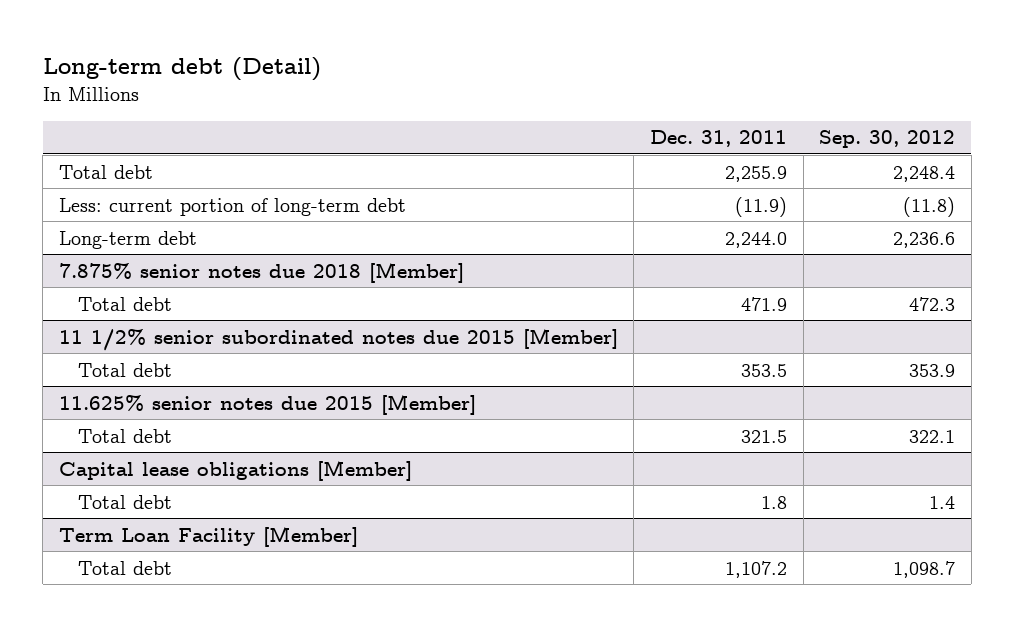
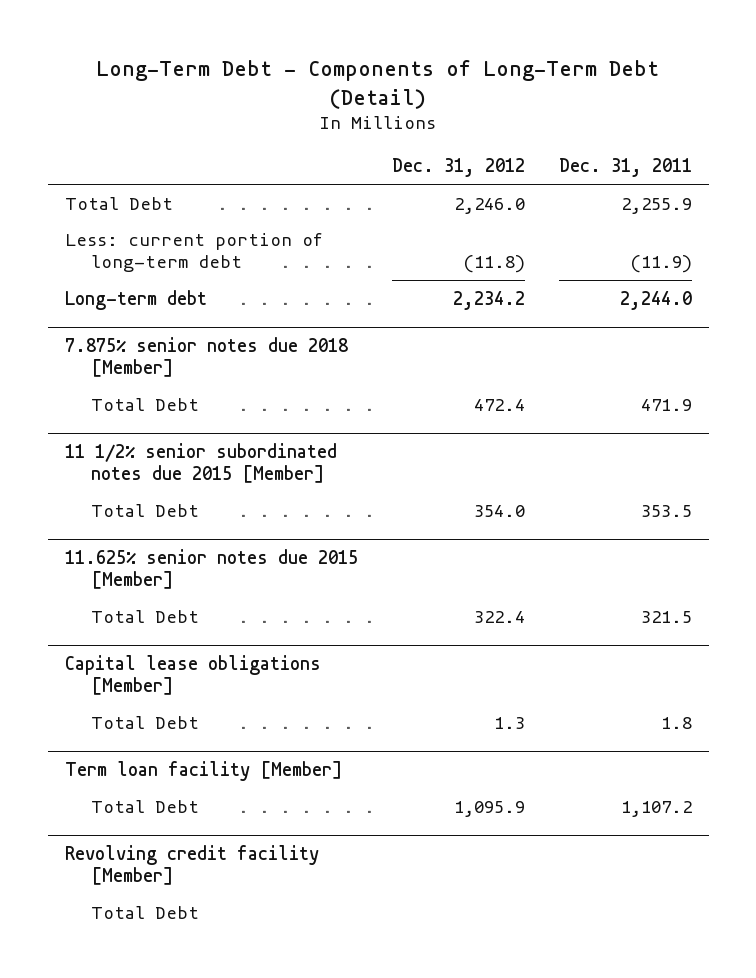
- Long-term debt (Detail)
+ Long-Term Debt - Components of Long-Term Debt (Detail)
- | Dec. 31, 2011 | Sep. 30, 2012
+ | Dec. 31, 2012 | Dec. 31, 2011
- Total debt | 2,255.9 | 2,248.4
+ Total Debt | 2,246.0 | 2,255.9
@ 7.875% senior notes due 2018 [Member]
- Total debt | 471.9 | 472.3
+ Total Debt | 472.4 | 471.9
@ 11 1/2% senior subordinated notes due 2015 [Member]
- Total debt | 353.5 | 353.9
+ Total Debt | 354.0 | 353.5
@ 11.625% senior notes due 2015 [Member]
- Total debt | 321.5 | 322.1
+ Total Debt | 322.4 | 321.5
@ Capital lease obligations [Member]
- Total debt | 1.8 | 1.4
- Term Loan Facility [Member]
- Total debt | 1,107.2 | 1,098.7
@ Capital lease obligations [Member]
+ Total Debt | 1.3 | 1.8
+ Term loan facility [Member]
+ Total Debt | 1,095.9 | 1,107.2
+ Revolving credit facility [Member]
+ Total Debt

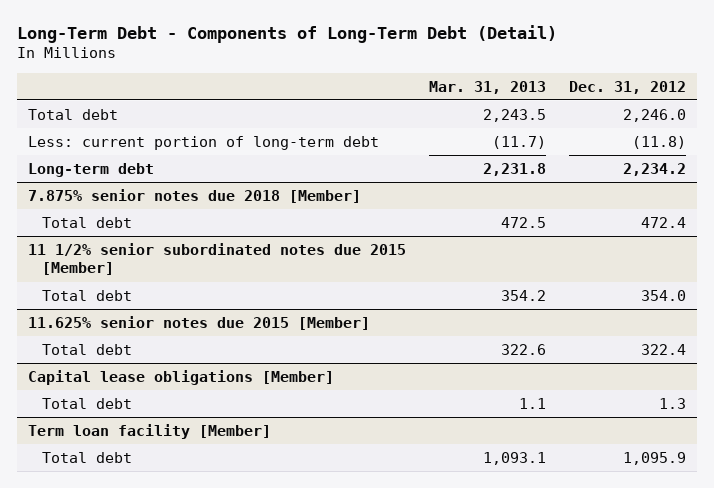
- | Dec. 31, 2012 | Dec. 31, 2011
+ | Mar. 31, 2013 | Dec. 31, 2012
- Total Debt | 2,246.0 | 2,255.9
+ Total debt | 2,243.5 | 2,246.0
@ 7.875% senior notes due 2018 [Member]
- Total Debt | 472.4 | 471.9
+ Total debt | 472.5 | 472.4
@ 11 1/2% senior subordinated notes due 2015 [Member]
- Total Debt | 354.0 | 353.5
+ Total debt | 354.2 | 354.0
@ 11.625% senior notes due 2015 [Member]
- Total Debt | 322.4 | 321.5
+ Total debt | 322.6 | 322.4
@ Capital lease obligations [Member]
- Total Debt | 1.3 | 1.8
+ Total debt | 1.1 | 1.3
@ Term loan facility [Member]
- Total Debt | 1,095.9 | 1,107.2
- Revolving credit facility [Member]
- Total Debt
@ Term loan facility [Member]
+ Total debt | 1,093.1 | 1,095.9

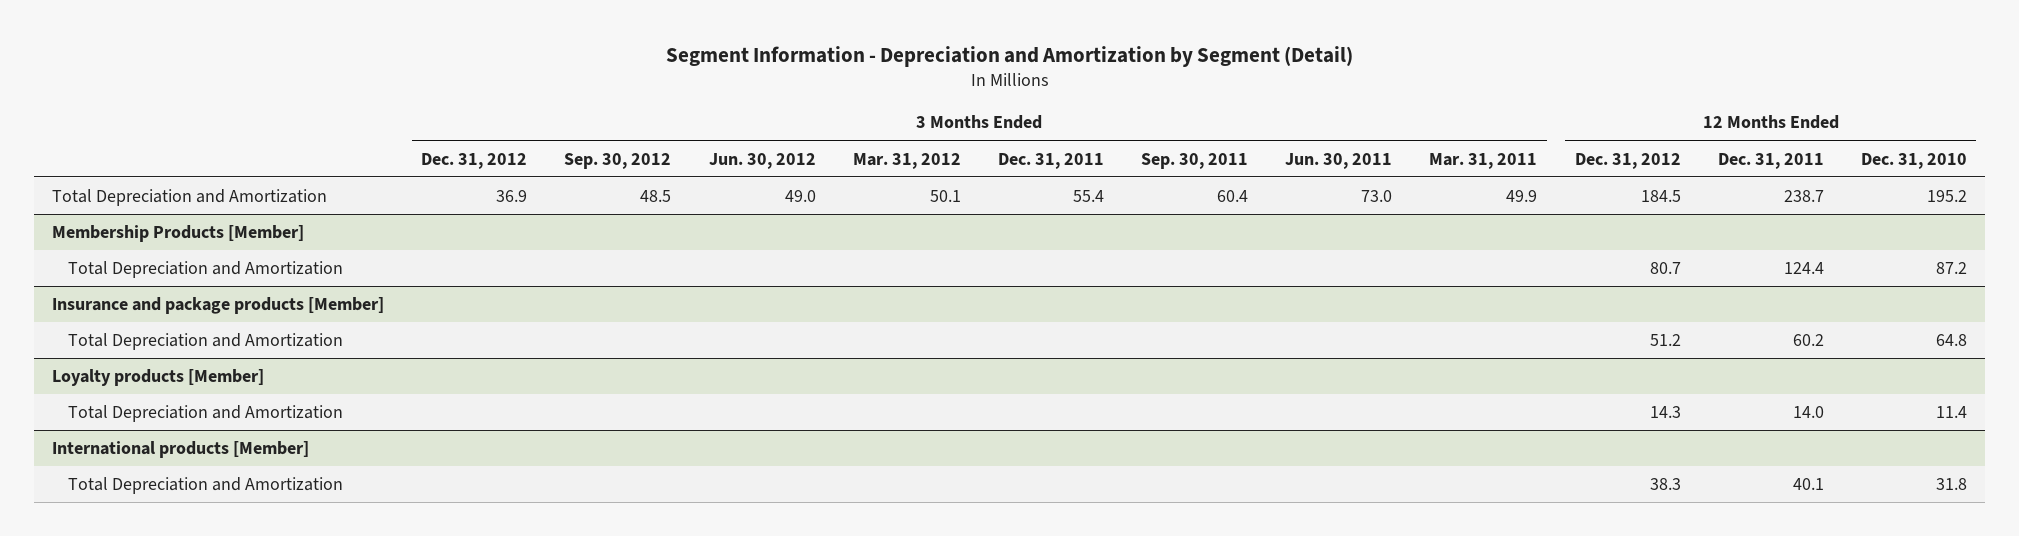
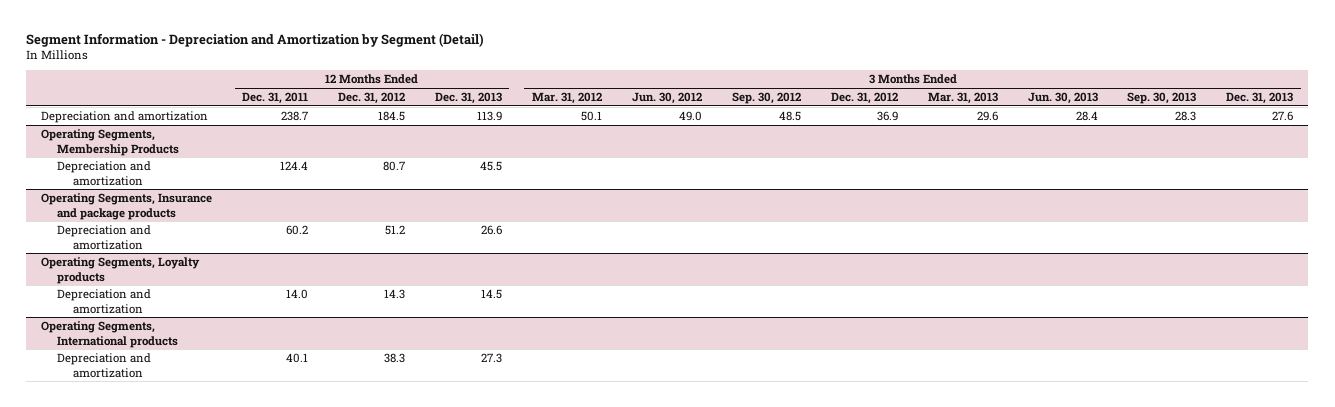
- | 3 Months Ended Dec. 31, 2012 | 3 Months Ended Sep. 30, 2012 | 3 Months Ended Jun. 30, 2012 | 3 Months Ended Mar. 31, 2012 | 3 Months Ended Dec. 31, 2011 | 3 Months Ended Sep. 30, 2011 | 3 Months Ended Jun. 30, 2011 | 3 Months Ended Mar. 31, 2011 | 12 Months Ended Dec. 31, 2012 | 12 Months Ended Dec. 31, 2011 | 12 Months Ended Dec. 31, 2010
+ | 12 Months Ended Dec. 31, 2011 | 12 Months Ended Dec. 31, 2012 | 12 Months Ended Dec. 31, 2013 | 3 Months Ended Mar. 31, 2012 | 3 Months Ended Jun. 30, 2012 | 3 Months Ended Sep. 30, 2012 | 3 Months Ended Dec. 31, 2012 | 3 Months Ended Mar. 31, 2013 | 3 Months Ended Jun. 30, 2013 | 3 Months Ended Sep. 30, 2013 | 3 Months Ended Dec. 31, 2013
- Total Depreciation and Amortization | 36.9 | 48.5 | 49.0 | 50.1 | 55.4 | 60.4 | 73.0 | 49.9 | 184.5 | 238.7 | 195.2
- Membership Products [Member]
- Total Depreciation and Amortization | | | | | | | | | 80.7 | 124.4 | 87.2
- Insurance and package products [Member]
- Total Depreciation and Amortization | | | | | | | | | 51.2 | 60.2 | 64.8
- Loyalty products [Member]
- Total Depreciation and Amortization | | | | | | | | | 14.3 | 14.0 | 11.4
- International products [Member]
- Total Depreciation and Amortization | | | | | | | | | 38.3 | 40.1 | 31.8
+ Depreciation and amortization | 238.7 | 184.5 | 113.9 | 50.1 | 49.0 | 48.5 | 36.9 | 29.6 | 28.4 | 28.3 | 27.6
+ Operating Segments, Membership Products
+ Depreciation and amortization | 124.4 | 80.7 | 45.5 | | | | | | | |
+ Operating Segments, Insurance and package products
+ Depreciation and amortization | 60.2 | 51.2 | 26.6 | | | | | | | |
+ Operating Segments, Loyalty products
+ Depreciation and amortization | 14.0 | 14.3 | 14.5 | | | | | | | |
+ Operating Segments, International products
+ Depreciation and amortization | 40.1 | 38.3 | 27.3 | | | | | | | |

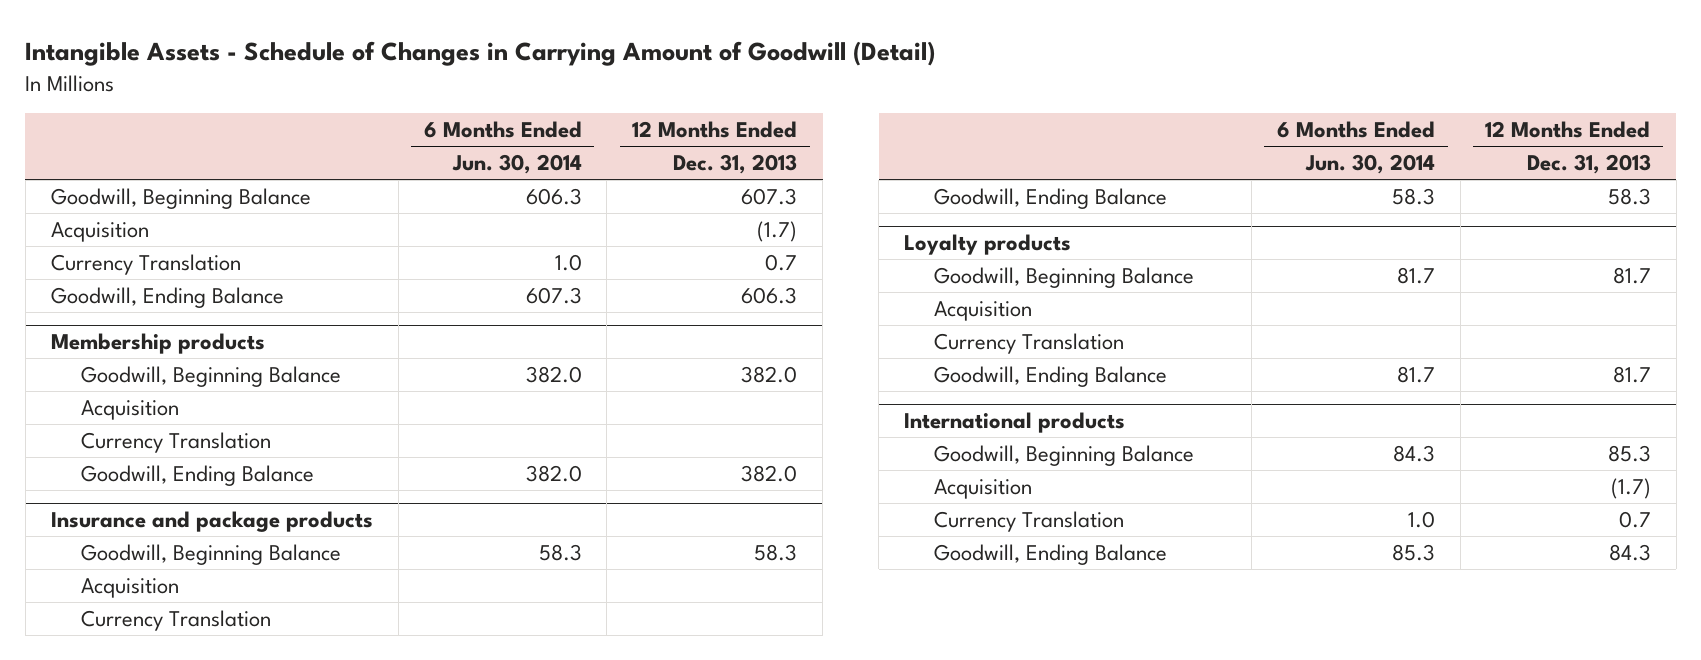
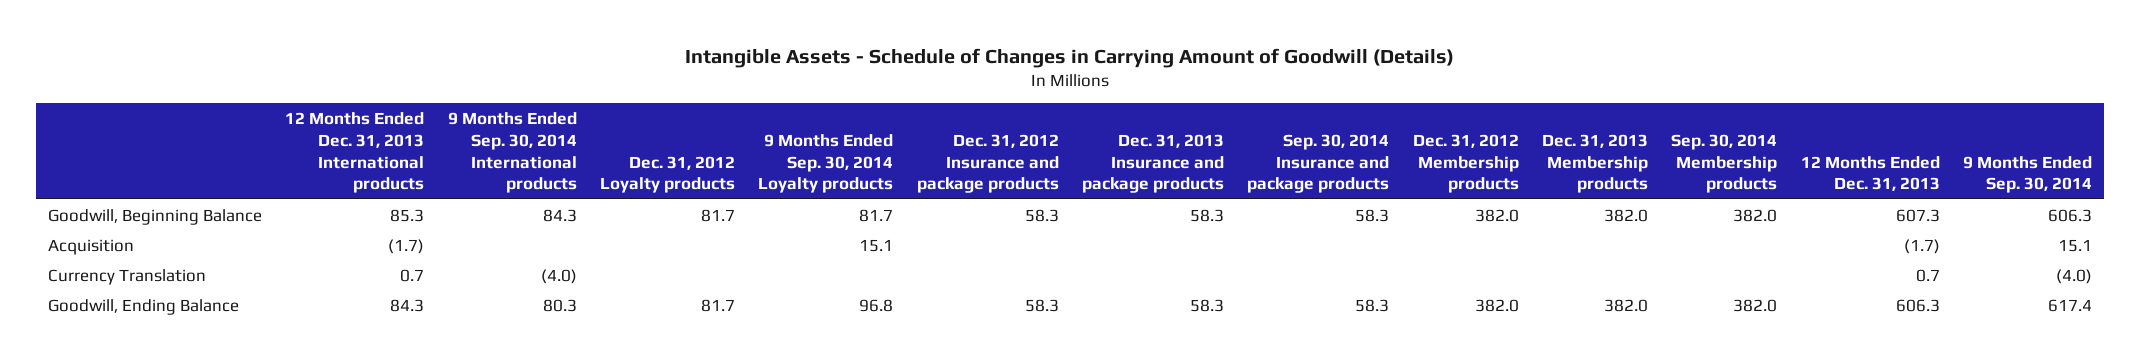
- Intangible Assets - Schedule of Changes in Carrying Amount of Goodwill (Detail)
+ Intangible Assets - Schedule of Changes in Carrying Amount of Goodwill (Details)
- | 6 Months Ended Jun. 30, 2014 | 12 Months Ended Dec. 31, 2013
+ | 12 Months Ended Dec. 31, 2013 International products | 9 Months Ended Sep. 30, 2014 International products | Dec. 31, 2012 Loyalty products | 9 Months Ended Sep. 30, 2014 Loyalty products | Dec. 31, 2012 Insurance and package products | Dec. 31, 2013 Insurance and package products | Sep. 30, 2014 Insurance and package products | Dec. 31, 2012 Membership products | Dec. 31, 2013 Membership products | Sep. 30, 2014 Membership products | 12 Months Ended Dec. 31, 2013 | 9 Months Ended Sep. 30, 2014
- Membership products
- Goodwill, Beginning Balance | 382.0 | 382.0
- Acquisition
- Currency Translation
- Goodwill, Ending Balance | 382.0 | 382.0
- Insurance and package products
- Goodwill, Beginning Balance | 58.3 | 58.3
- Acquisition
- Currency Translation
- Goodwill, Ending Balance | 58.3 | 58.3
- Loyalty products
- Goodwill, Beginning Balance | 81.7 | 81.7
- Acquisition
- Currency Translation
- Goodwill, Ending Balance | 81.7 | 81.7
- International products
- Goodwill, Beginning Balance | 84.3 | 85.3
- Acquisition | | (1.7)
- Currency Translation | 1.0 | 0.7
- Goodwill, Ending Balance | 85.3 | 84.3

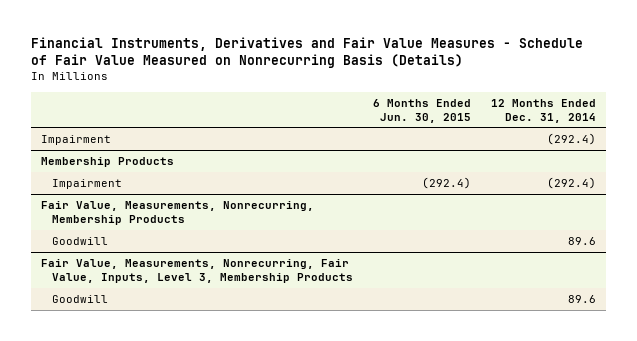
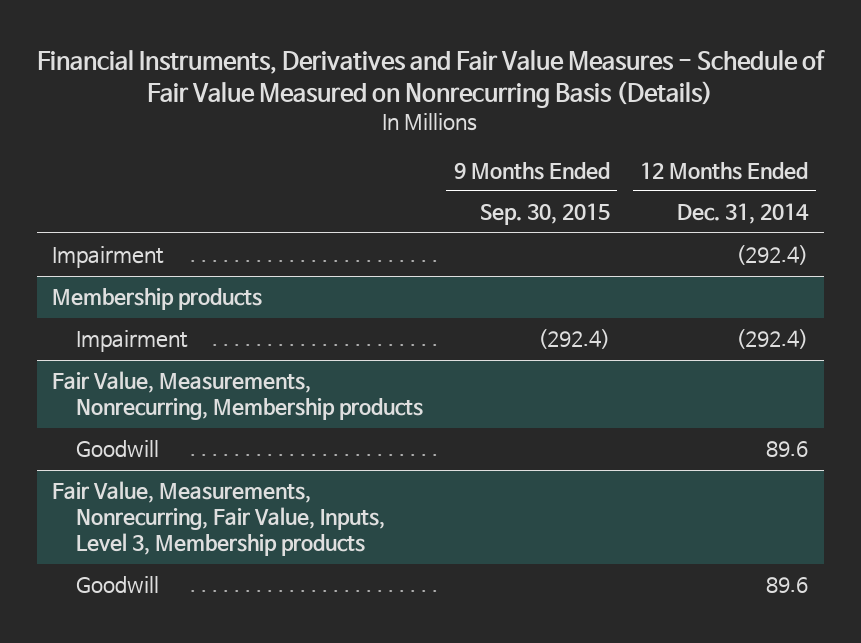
- | 6 Months Ended Jun. 30, 2015 | 12 Months Ended Dec. 31, 2014
+ | 9 Months Ended Sep. 30, 2015 | 12 Months Ended Dec. 31, 2014
- Membership Products
+ Membership products
- Fair Value, Measurements, Nonrecurring, Membership Products
+ Fair Value, Measurements, Nonrecurring, Membership products
- Fair Value, Measurements, Nonrecurring, Fair Value, Inputs, Level 3, Membership Products
+ Fair Value, Measurements, Nonrecurring, Fair Value, Inputs, Level 3, Membership products

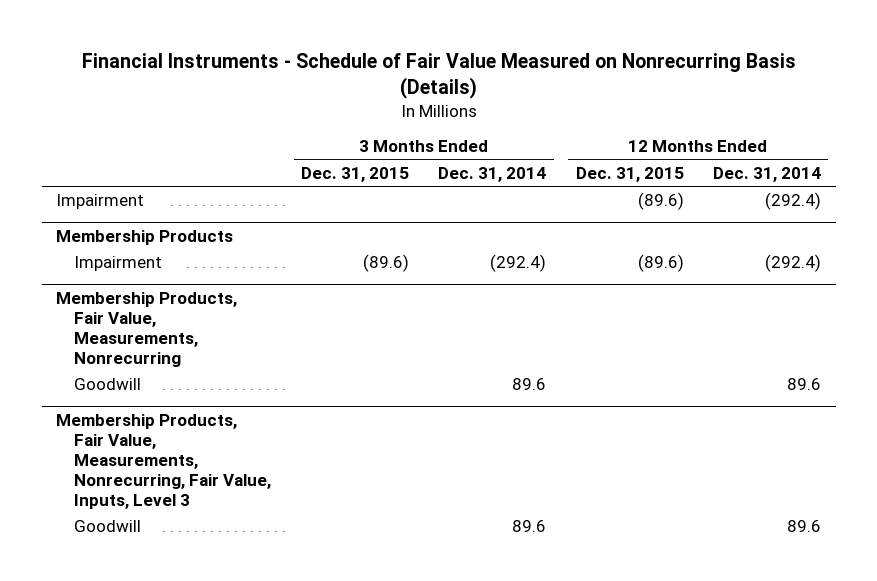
- Financial Instruments, Derivatives and Fair Value Measures - Schedule of Fair Value Measured on Nonrecurring Basis (Details)
+ Financial Instruments - Schedule of Fair Value Measured on Nonrecurring Basis (Details)
- | 9 Months Ended Sep. 30, 2015 | 12 Months Ended Dec. 31, 2014
+ | 3 Months Ended Dec. 31, 2015 | 3 Months Ended Dec. 31, 2014 | 12 Months Ended Dec. 31, 2015 | 12 Months Ended Dec. 31, 2014
- Membership products
+ Membership Products
- Fair Value, Measurements, Nonrecurring, Membership products
+ Membership Products, Fair Value, Measurements, Nonrecurring
- Fair Value, Measurements, Nonrecurring, Fair Value, Inputs, Level 3, Membership products
+ Membership Products, Fair Value, Measurements, Nonrecurring, Fair Value, Inputs, Level 3

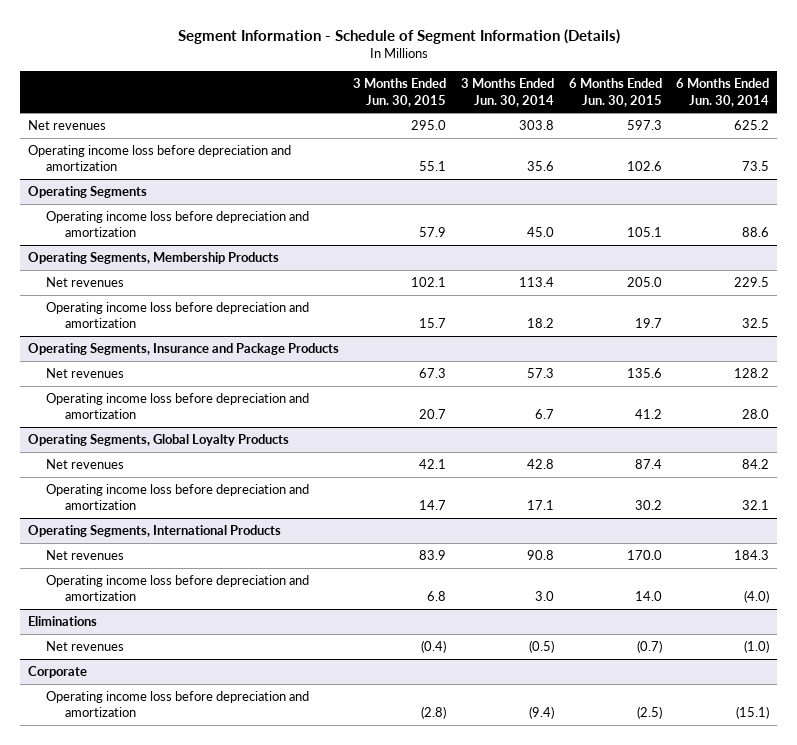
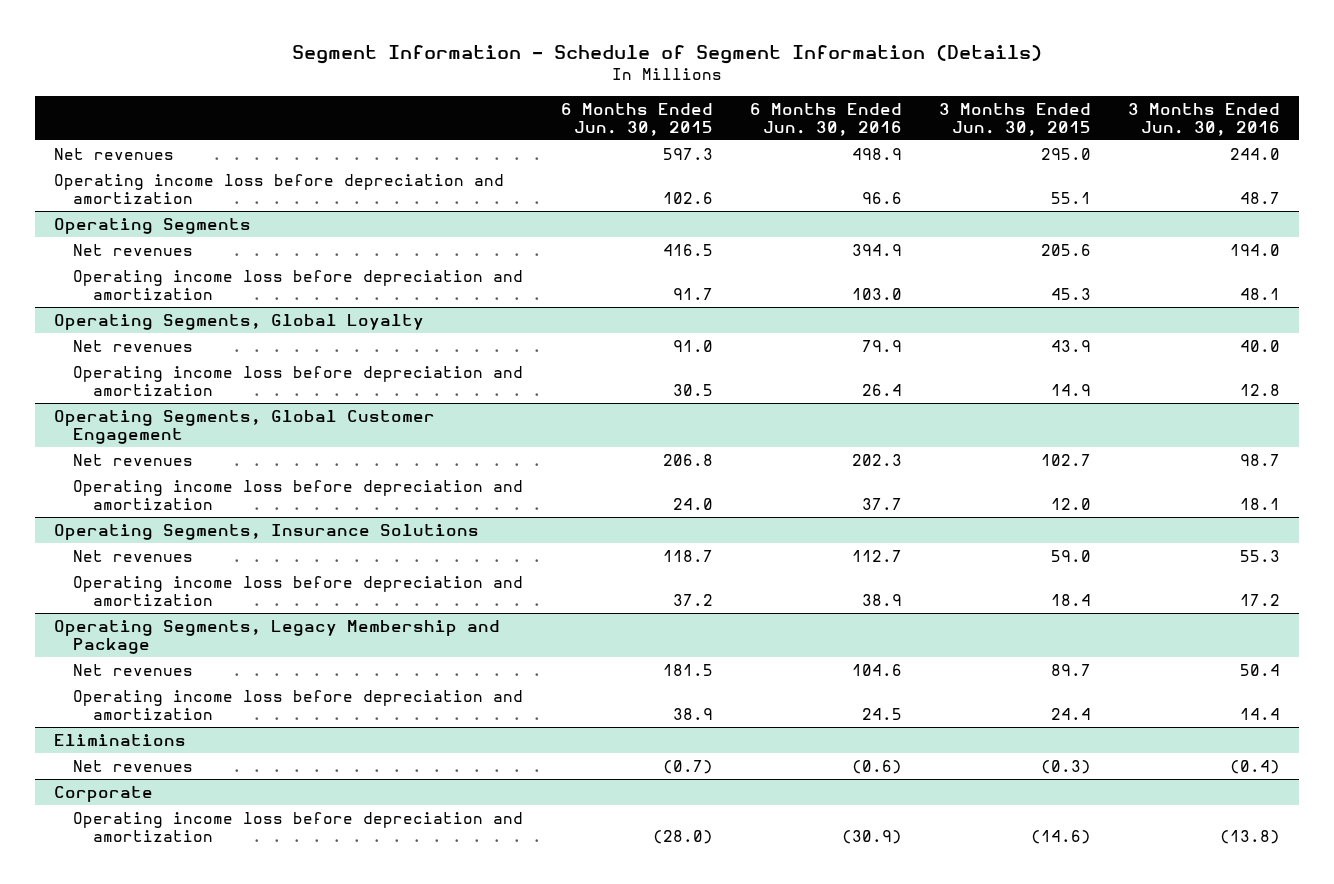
- | 3 Months Ended Jun. 30, 2015 | 3 Months Ended Jun. 30, 2014 | 6 Months Ended Jun. 30, 2015 | 6 Months Ended Jun. 30, 2014
+ | 6 Months Ended Jun. 30, 2015 | 6 Months Ended Jun. 30, 2016 | 3 Months Ended Jun. 30, 2015 | 3 Months Ended Jun. 30, 2016
@ Operating Segments
- Operating income loss before depreciation and amortization | 57.9 | 45.0 | 105.1 | 88.6
- Operating Segments, Membership Products
- Net revenues | 102.1 | 113.4 | 205.0 | 229.5
- Operating income loss before depreciation and amortization | 15.7 | 18.2 | 19.7 | 32.5
- Operating Segments, Insurance and Package Products
- Net revenues | 67.3 | 57.3 | 135.6 | 128.2
- Operating income loss before depreciation and amortization | 20.7 | 6.7 | 41.2 | 28.0
- Operating Segments, Global Loyalty Products
- Net revenues | 42.1 | 42.8 | 87.4 | 84.2
- Operating income loss before depreciation and amortization | 14.7 | 17.1 | 30.2 | 32.1
- Operating Segments, International Products
- Net revenues | 83.9 | 90.8 | 170.0 | 184.3
- Operating income loss before depreciation and amortization | 6.8 | 3.0 | 14.0 | (4.0)
@ Operating Segments
+ Net revenues | 416.5 | 394.9 | 205.6 | 194.0
+ Operating income loss before depreciation and amortization | 91.7 | 103.0 | 45.3 | 48.1
+ Operating Segments, Global Loyalty
+ Net revenues | 91.0 | 79.9 | 43.9 | 40.0
+ Operating income loss before depreciation and amortization | 30.5 | 26.4 | 14.9 | 12.8
+ Operating Segments, Global Customer Engagement
+ Net revenues | 206.8 | 202.3 | 102.7 | 98.7
+ Operating income loss before depreciation and amortization | 24.0 | 37.7 | 12.0 | 18.1
+ Operating Segments, Insurance Solutions
+ Net revenues | 118.7 | 112.7 | 59.0 | 55.3
+ Operating income loss before depreciation and amortization | 37.2 | 38.9 | 18.4 | 17.2
+ Operating Segments, Legacy Membership and Package
+ Net revenues | 181.5 | 104.6 | 89.7 | 50.4
+ Operating income loss before depreciation and amortization | 38.9 | 24.5 | 24.4 | 14.4
@ Eliminations
- Net revenues | (0.4) | (0.5) | (0.7) | (1.0)
+ Net revenues | (0.7) | (0.6) | (0.3) | (0.4)
@ Corporate
- Operating income loss before depreciation and amortization | (2.8) | (9.4) | (2.5) | (15.1)
+ Operating income loss before depreciation and amortization | (28.0) | (30.9) | (14.6) | (13.8)

